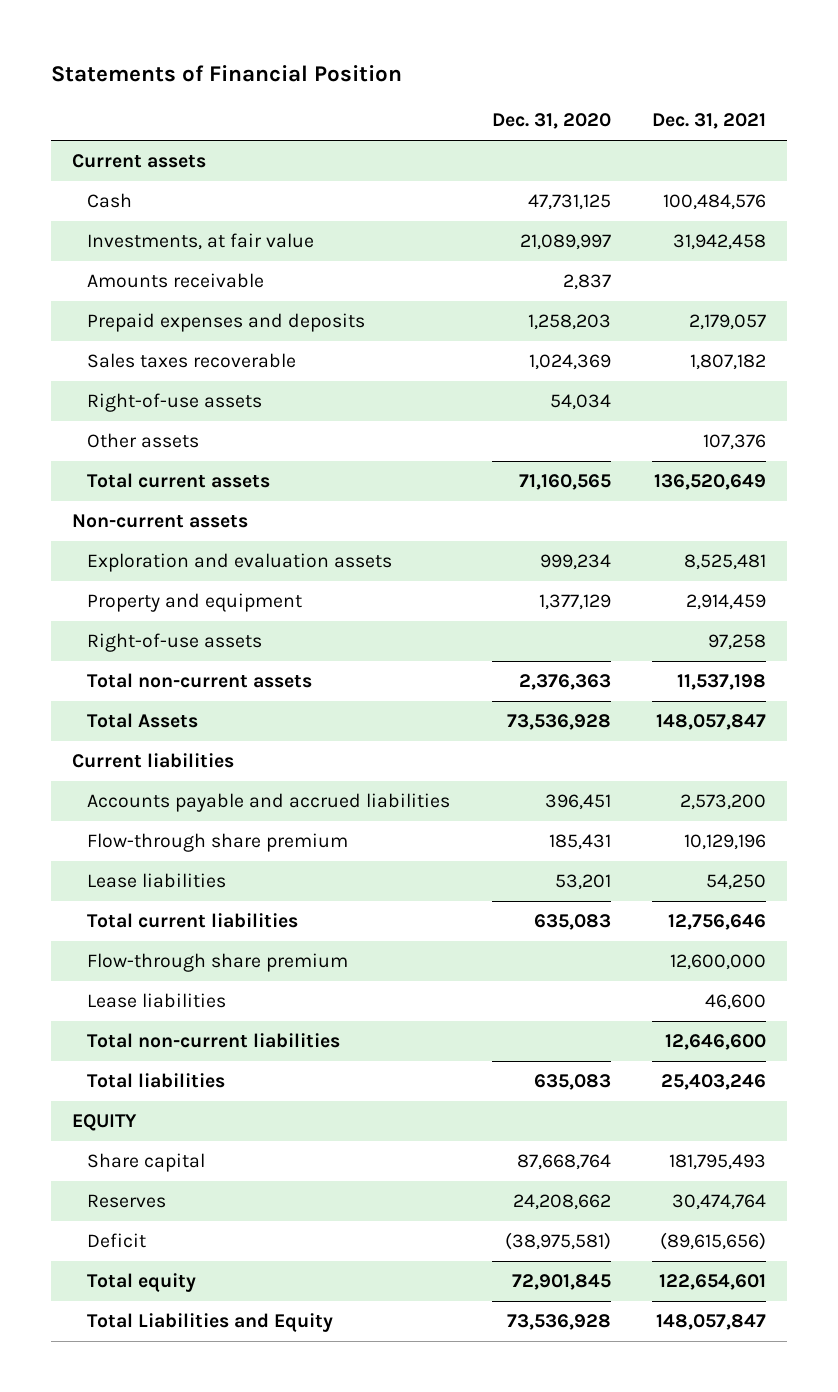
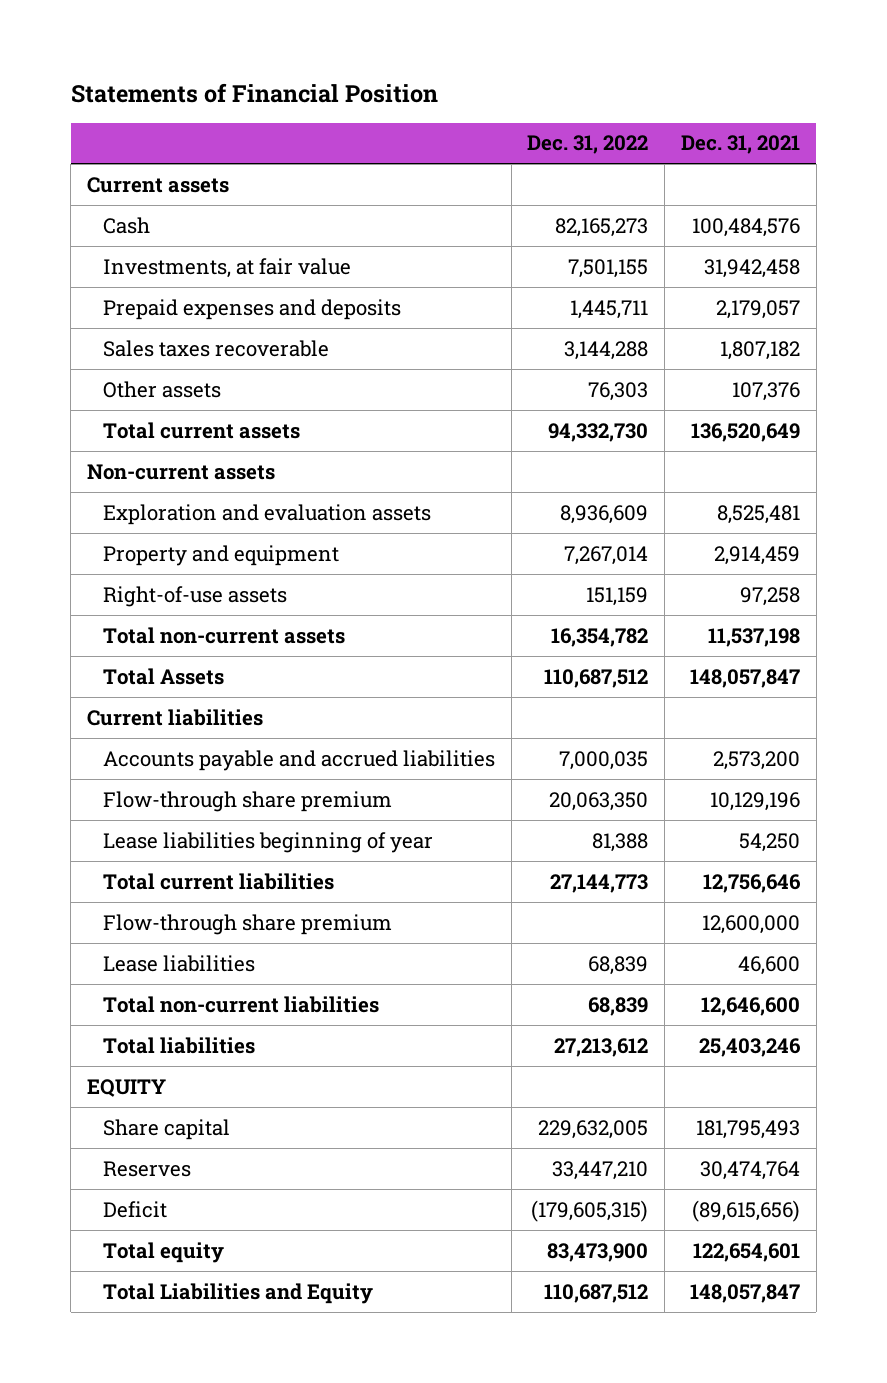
- | Dec. 31, 2020 | Dec. 31, 2021
+ | Dec. 31, 2022 | Dec. 31, 2021
- Amounts receivable | 2,837 |
- Right-of-use assets | 54,034 |
- Lease liabilities | 53,201 | 54,250
+ Lease liabilities beginning of year | 81,388 | 54,250

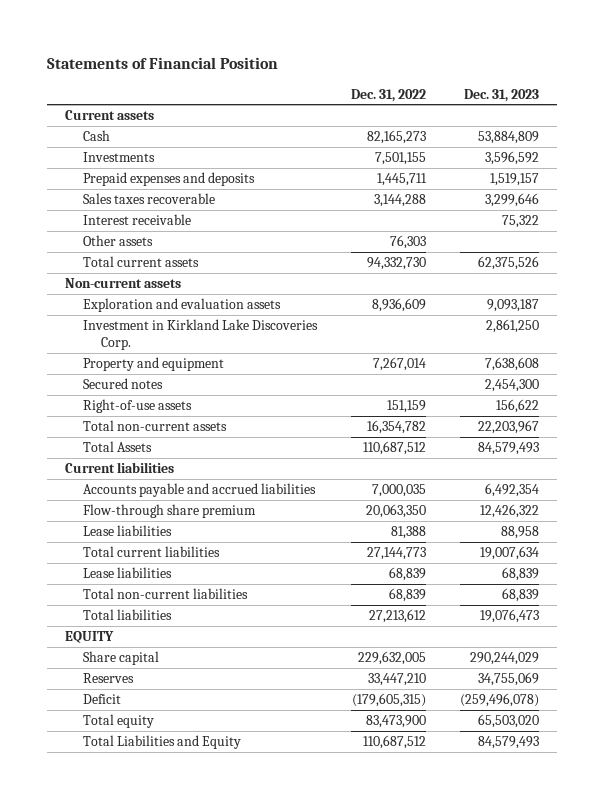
- | Dec. 31, 2022 | Dec. 31, 2021
+ | Dec. 31, 2022 | Dec. 31, 2023
- Investments, at fair value | 7,501,155 | 31,942,458
+ Investments | 7,501,155 | 3,596,592
+ Interest receivable | | 75,322
+ Investment in Kirkland Lake Discoveries Corp. | | 2,861,250
+ Secured notes | | 2,454,300
- Lease liabilities beginning of year | 81,388 | 54,250
+ Lease liabilities | 81,388 | 88,958
- Flow-through share premium | | 12,600,000

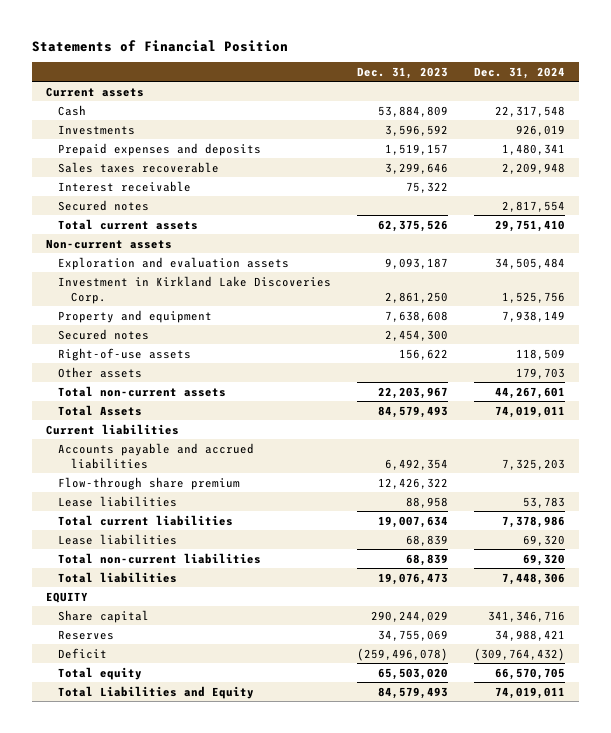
- | Dec. 31, 2022 | Dec. 31, 2023
+ | Dec. 31, 2023 | Dec. 31, 2024
+ Secured notes | | 2,817,554
moved down: Other assets | | 179,703

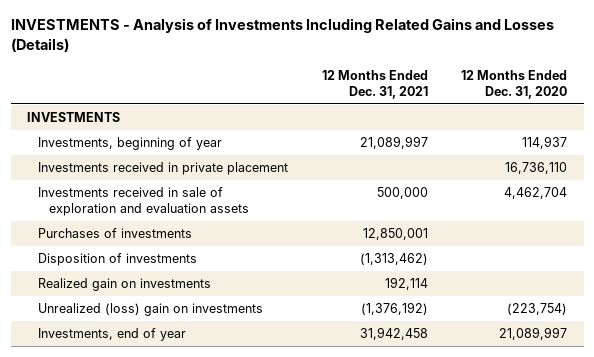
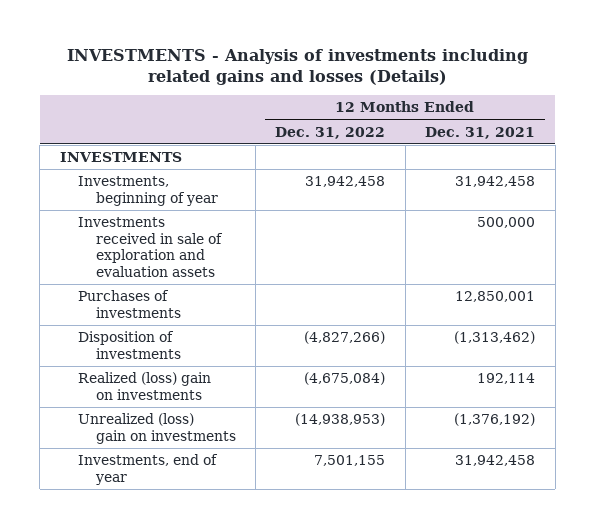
- INVESTMENTS - Analysis of Investments Including Related Gains and Losses (Details)
+ INVESTMENTS - Analysis of investments including related gains and losses (Details)
- | 12 Months Ended Dec. 31, 2021 | 12 Months Ended Dec. 31, 2020
+ | 12 Months Ended Dec. 31, 2022 | 12 Months Ended Dec. 31, 2021
- Investments, beginning of year | 21,089,997 | 114,937
- Investments received in private placement | | 16,736,110
+ Investments, beginning of year | 31,942,458 | 31,942,458
- Realized gain on investments | 192,114 |
+ Realized (loss) gain on investments | (4,675,084) | 192,114

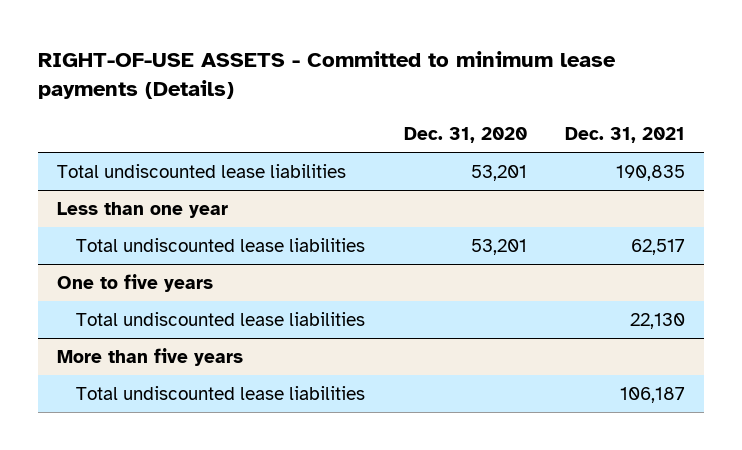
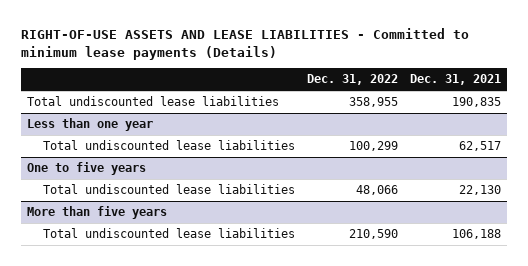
- RIGHT-OF-USE ASSETS - Committed to minimum lease payments (Details)
+ RIGHT-OF-USE ASSETS AND LEASE LIABILITIES - Committed to minimum lease payments (Details)
- | Dec. 31, 2020 | Dec. 31, 2021
+ | Dec. 31, 2022 | Dec. 31, 2021
@ More than five years
- Total undiscounted lease liabilities | | 106,187
+ Total undiscounted lease liabilities | 210,590 | 106,188

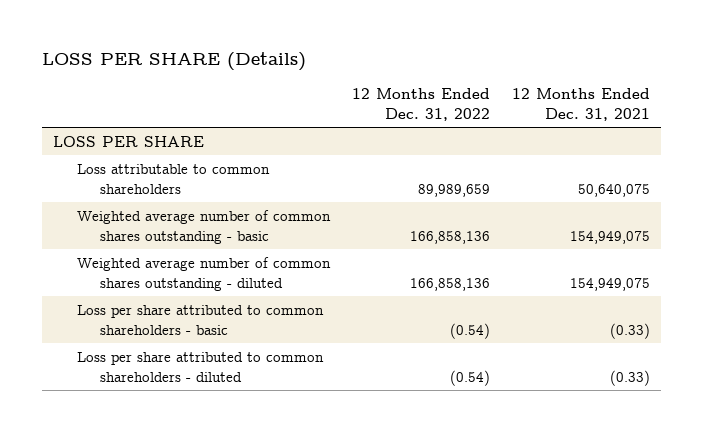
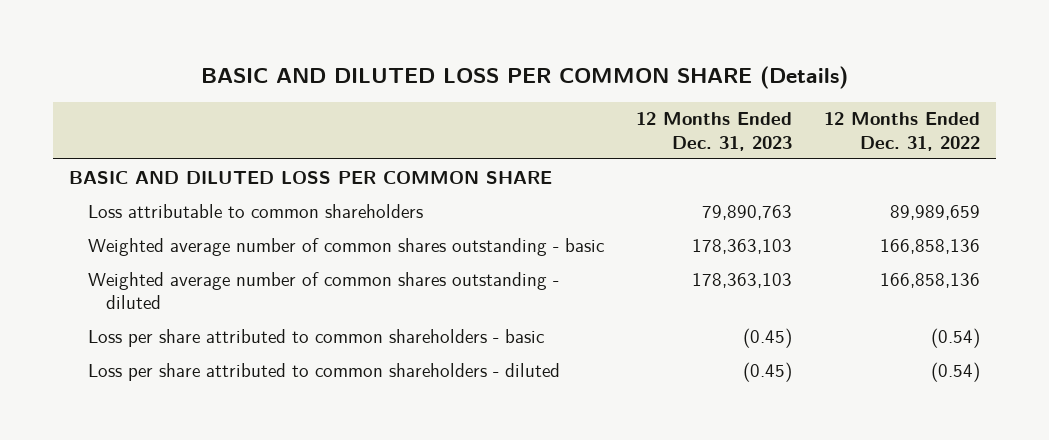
- LOSS PER SHARE (Details)
+ BASIC AND DILUTED LOSS PER COMMON SHARE (Details)
- | 12 Months Ended Dec. 31, 2022 | 12 Months Ended Dec. 31, 2021
+ | 12 Months Ended Dec. 31, 2023 | 12 Months Ended Dec. 31, 2022
- LOSS PER SHARE
+ BASIC AND DILUTED LOSS PER COMMON SHARE

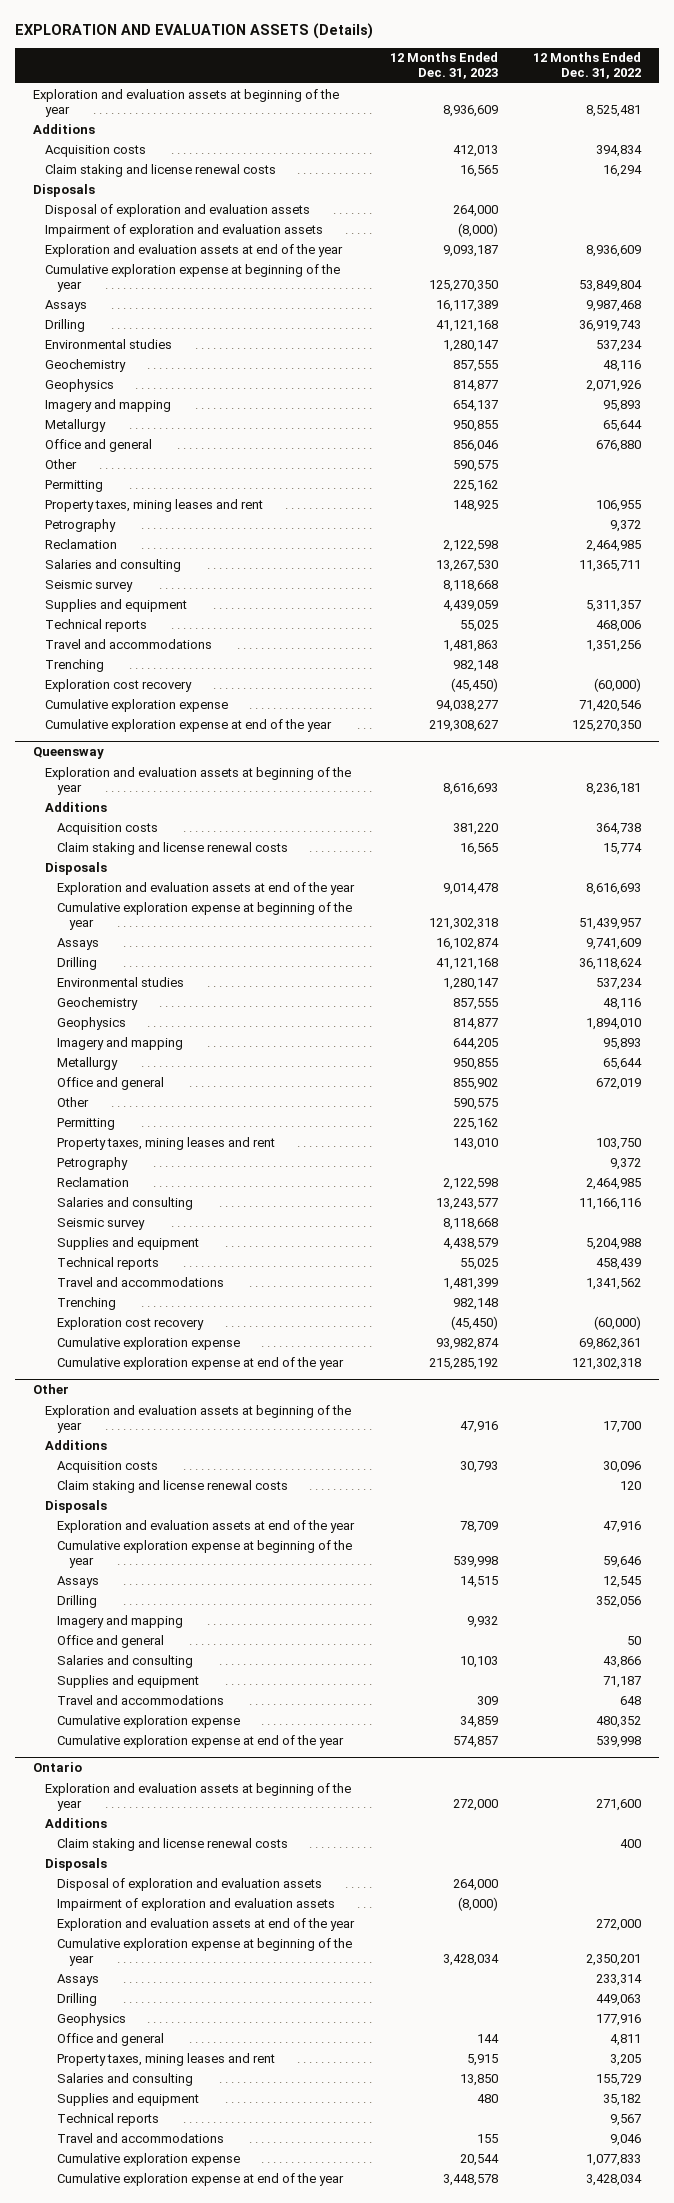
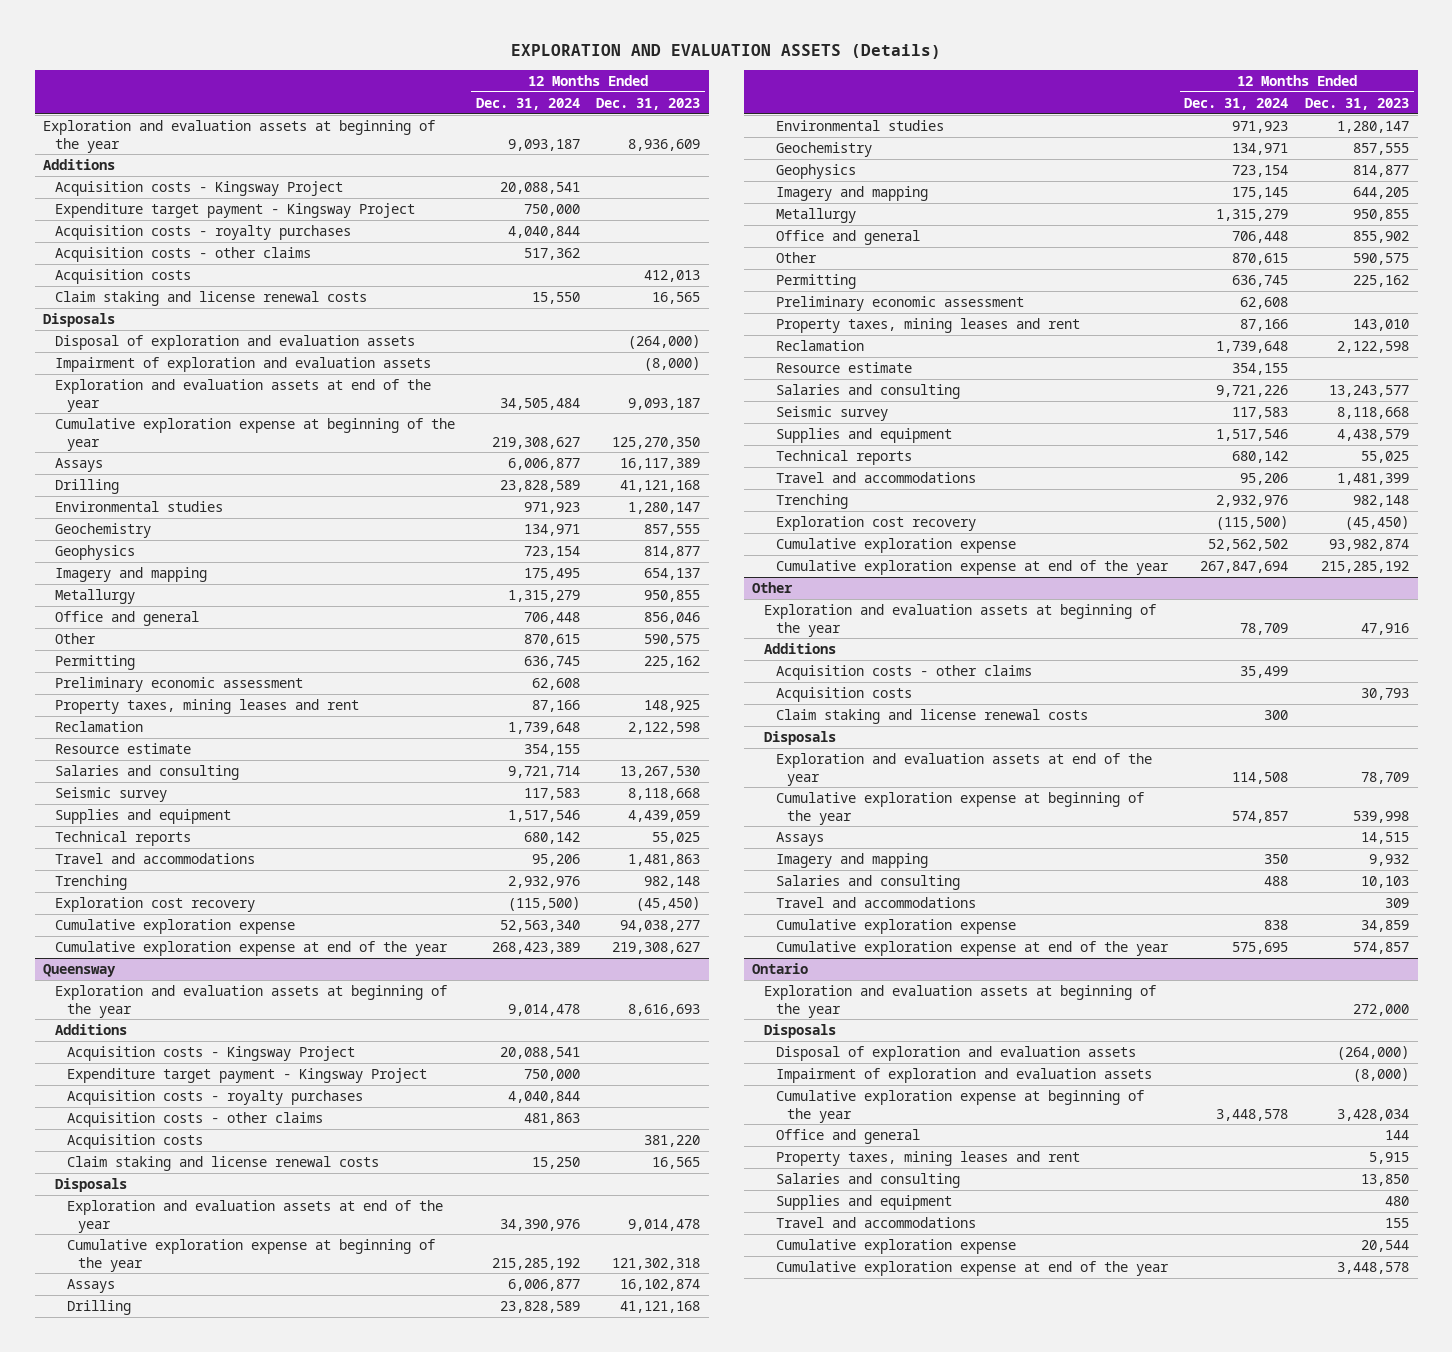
- | 12 Months Ended Dec. 31, 2023 | 12 Months Ended Dec. 31, 2022
+ | 12 Months Ended Dec. 31, 2024 | 12 Months Ended Dec. 31, 2023
+ Acquisition costs - Kingsway Project | 20,088,541 |
+ Expenditure target payment - Kingsway Project | 750,000 |
+ Acquisition costs - royalty purchases | 4,040,844 |
+ Acquisition costs - other claims | 517,362 |
- Disposal of exploration and evaluation assets | 264,000 |
+ Disposal of exploration and evaluation assets | | (264,000)
+ Preliminary economic assessment | 62,608 |
- Petrography | | 9,372
+ Resource estimate | 354,155 |
@ Queensway
+ Acquisition costs - Kingsway Project | 20,088,541 |
+ Expenditure target payment - Kingsway Project | 750,000 |
+ Acquisition costs - royalty purchases | 4,040,844 |
+ Acquisition costs - other claims | 481,863 |
+ Preliminary economic assessment | 62,608 |
- Petrography | | 9,372
+ Resource estimate | 354,155 |
@ Other
+ Acquisition costs - other claims | 35,499 |
- Drilling | | 352,056
- Office and general | | 50
- Supplies and equipment | | 71,187
@ Ontario
- Additions
- Claim staking and license renewal costs | | 400
- Disposal of exploration and evaluation assets | 264,000 |
+ Disposal of exploration and evaluation assets | | (264,000)
- Exploration and evaluation assets at end of the year | | 272,000
- Assays | | 233,314
- Drilling | | 449,063
- Geophysics | | 177,916
- Technical reports | | 9,567

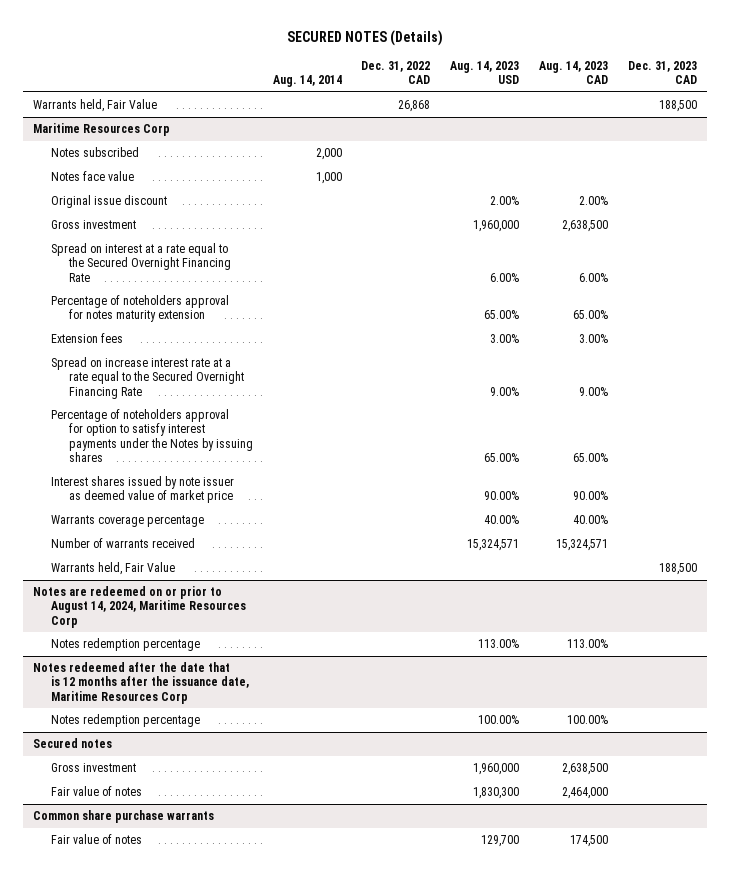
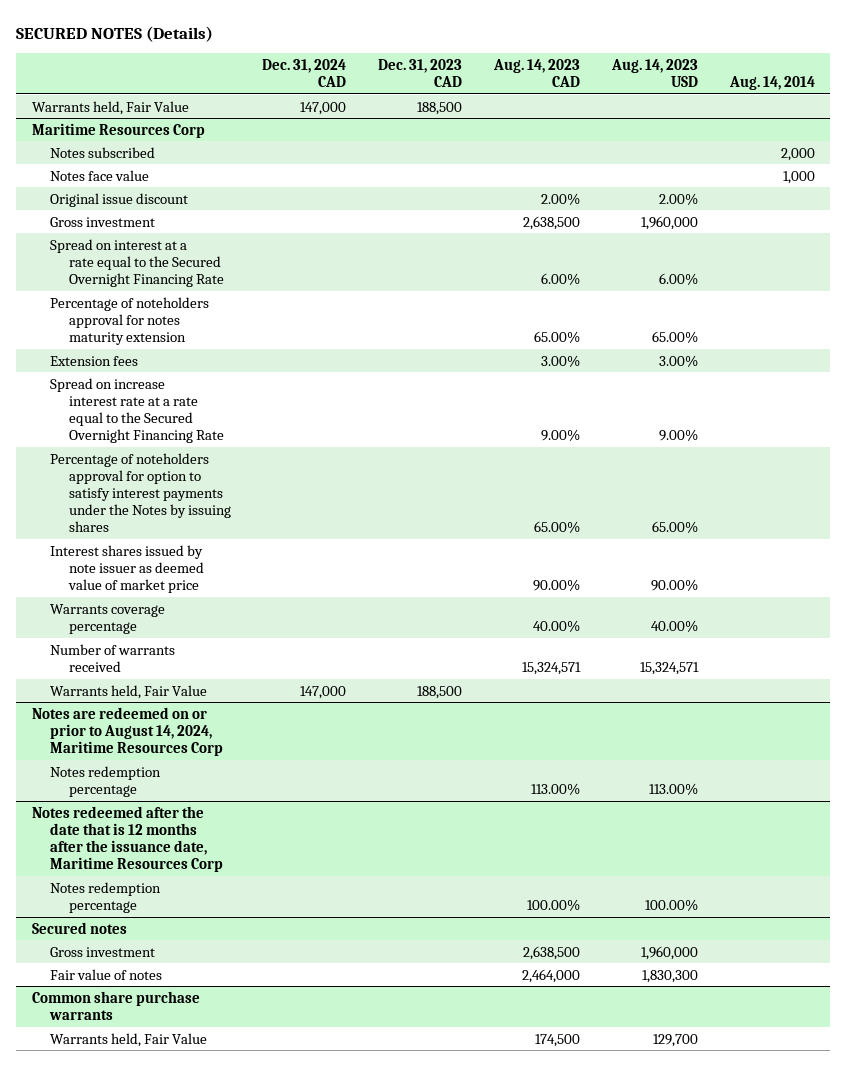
- | Aug. 14, 2014 | Dec. 31, 2022 CAD | Aug. 14, 2023 USD | Aug. 14, 2023 CAD | Dec. 31, 2023 CAD
+ | Dec. 31, 2024 CAD | Dec. 31, 2023 CAD | Aug. 14, 2023 CAD | Aug. 14, 2023 USD | Aug. 14, 2014
@ Common share purchase warrants
- Fair value of notes | | | 129,700 | 174,500 |
+ Warrants held, Fair Value | | | 174,500 | 129,700 |

